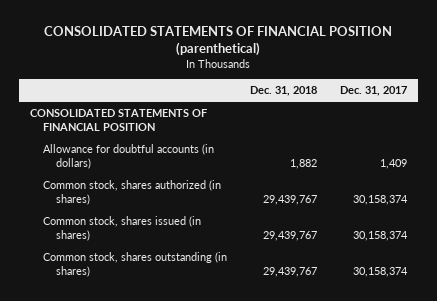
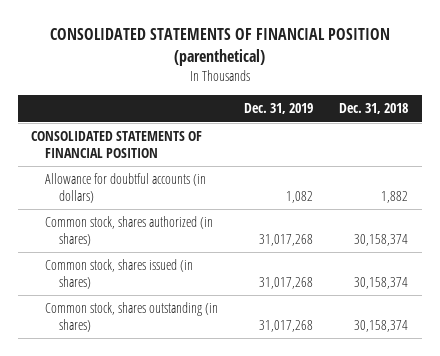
- | Dec. 31, 2018 | Dec. 31, 2017
+ | Dec. 31, 2019 | Dec. 31, 2018
- Common stock, shares authorized (in shares) | 29,439,767 | 30,158,374
- Common stock, shares issued (in shares) | 29,439,767 | 30,158,374
- Common stock, shares outstanding (in shares) | 29,439,767 | 30,158,374
+ Common stock, shares authorized (in shares) | 31,017,268 | 30,158,374
+ Common stock, shares issued (in shares) | 31,017,268 | 30,158,374
+ Common stock, shares outstanding (in shares) | 31,017,268 | 30,158,374

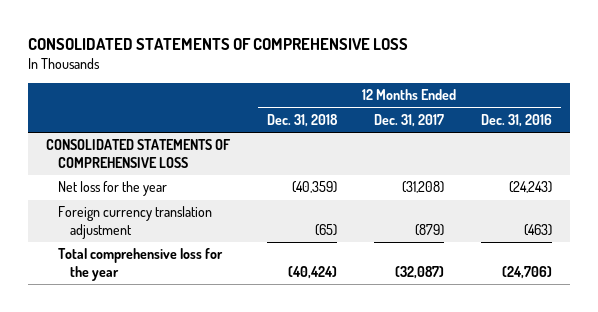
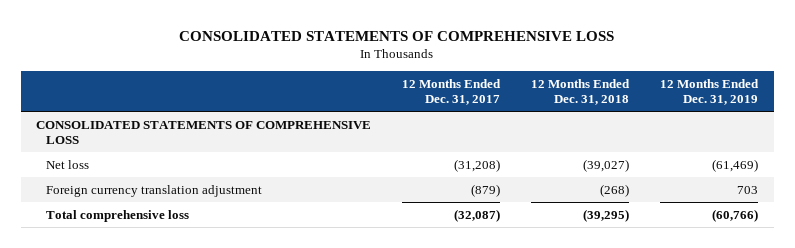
- | 12 Months Ended Dec. 31, 2018 | 12 Months Ended Dec. 31, 2017 | 12 Months Ended Dec. 31, 2016
+ | 12 Months Ended Dec. 31, 2017 | 12 Months Ended Dec. 31, 2018 | 12 Months Ended Dec. 31, 2019
- Net loss for the year | (40,359) | (31,208) | (24,243)
- Foreign currency translation adjustment | (65) | (879) | (463)
- Total comprehensive loss for the year | (40,424) | (32,087) | (24,706)
+ Net loss | (31,208) | (39,027) | (61,469)
+ Foreign currency translation adjustment | (879) | (268) | 703
+ Total comprehensive loss | (32,087) | (39,295) | (60,766)

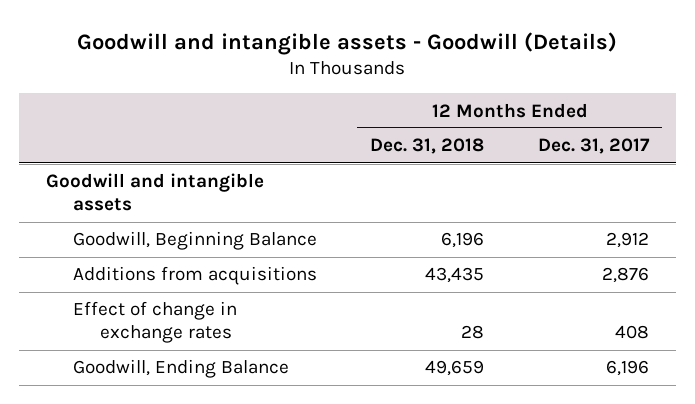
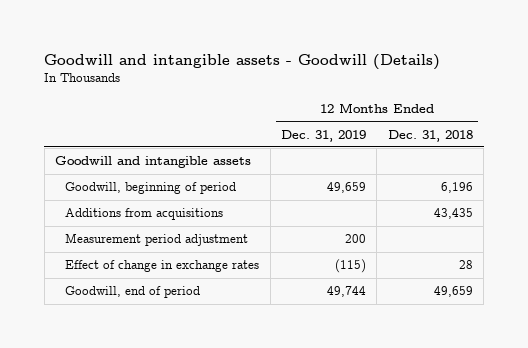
- | 12 Months Ended Dec. 31, 2018 | 12 Months Ended Dec. 31, 2017
+ | 12 Months Ended Dec. 31, 2019 | 12 Months Ended Dec. 31, 2018
- Goodwill, Beginning Balance | 6,196 | 2,912
+ Goodwill, beginning of period | 49,659 | 6,196
+ Measurement period adjustment | 200 |
- Goodwill, Ending Balance | 49,659 | 6,196
+ Goodwill, end of period | 49,744 | 49,659

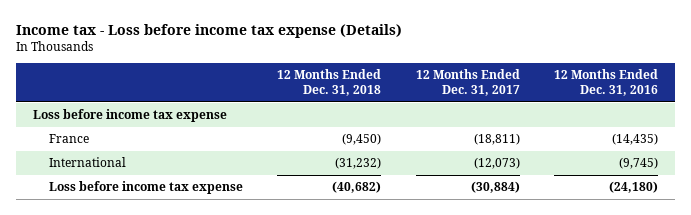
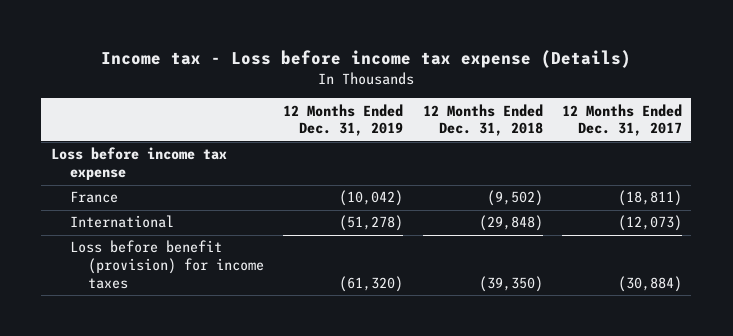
- | 12 Months Ended Dec. 31, 2018 | 12 Months Ended Dec. 31, 2017 | 12 Months Ended Dec. 31, 2016
+ | 12 Months Ended Dec. 31, 2019 | 12 Months Ended Dec. 31, 2018 | 12 Months Ended Dec. 31, 2017
- France | (9,450) | (18,811) | (14,435)
- International | (31,232) | (12,073) | (9,745)
- Loss before income tax expense | (40,682) | (30,884) | (24,180)
+ France | (10,042) | (9,502) | (18,811)
+ International | (51,278) | (29,848) | (12,073)
+ Loss before benefit (provision) for income taxes | (61,320) | (39,350) | (30,884)

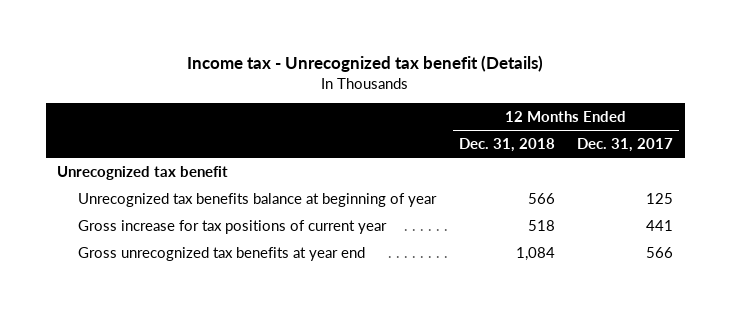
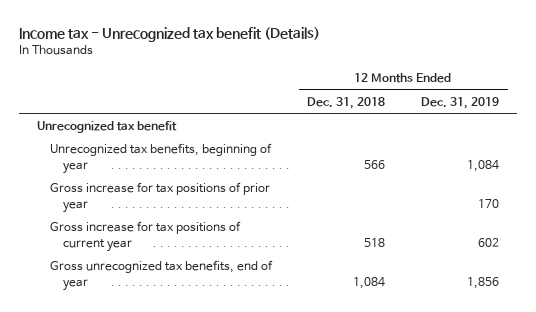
- | 12 Months Ended Dec. 31, 2018 | 12 Months Ended Dec. 31, 2017
+ | 12 Months Ended Dec. 31, 2018 | 12 Months Ended Dec. 31, 2019
- Unrecognized tax benefits balance at beginning of year | 566 | 125
+ Unrecognized tax benefits, beginning of year | 566 | 1,084
+ Gross increase for tax positions of prior year | | 170
- Gross unrecognized tax benefits at year end | 1,084 | 566
+ Gross unrecognized tax benefits, end of year | 1,084 | 1,856

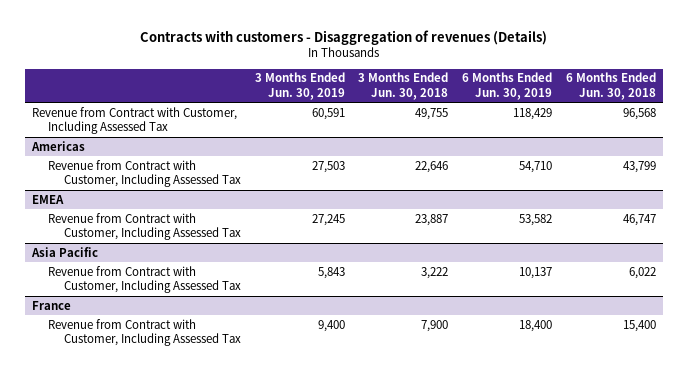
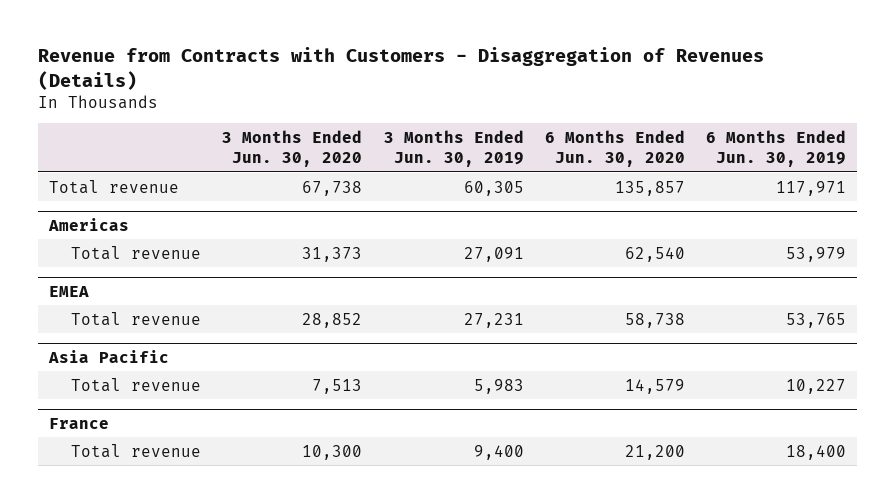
- Contracts with customers - Disaggregation of revenues (Details)
+ Revenue from Contracts with Customers - Disaggregation of Revenues (Details)
- | 3 Months Ended Jun. 30, 2019 | 3 Months Ended Jun. 30, 2018 | 6 Months Ended Jun. 30, 2019 | 6 Months Ended Jun. 30, 2018
+ | 3 Months Ended Jun. 30, 2020 | 3 Months Ended Jun. 30, 2019 | 6 Months Ended Jun. 30, 2020 | 6 Months Ended Jun. 30, 2019
- Revenue from Contract with Customer, Including Assessed Tax | 60,591 | 49,755 | 118,429 | 96,568
+ Total revenue | 67,738 | 60,305 | 135,857 | 117,971
@ Americas
- Revenue from Contract with Customer, Including Assessed Tax | 27,503 | 22,646 | 54,710 | 43,799
+ Total revenue | 31,373 | 27,091 | 62,540 | 53,979
@ EMEA
- Revenue from Contract with Customer, Including Assessed Tax | 27,245 | 23,887 | 53,582 | 46,747
+ Total revenue | 28,852 | 27,231 | 58,738 | 53,765
@ Asia Pacific
- Revenue from Contract with Customer, Including Assessed Tax | 5,843 | 3,222 | 10,137 | 6,022
+ Total revenue | 7,513 | 5,983 | 14,579 | 10,227
@ France
- Revenue from Contract with Customer, Including Assessed Tax | 9,400 | 7,900 | 18,400 | 15,400
+ Total revenue | 10,300 | 9,400 | 21,200 | 18,400

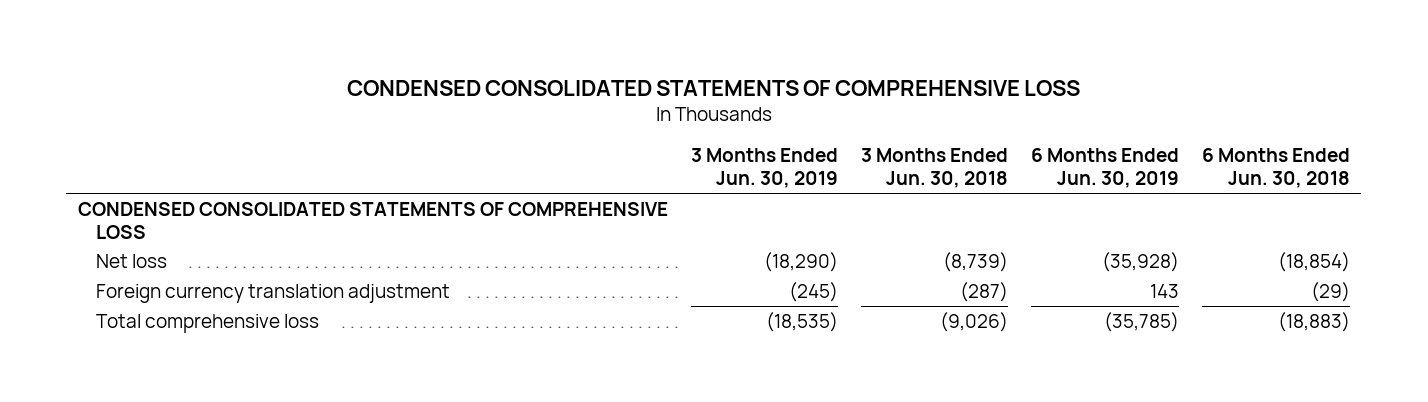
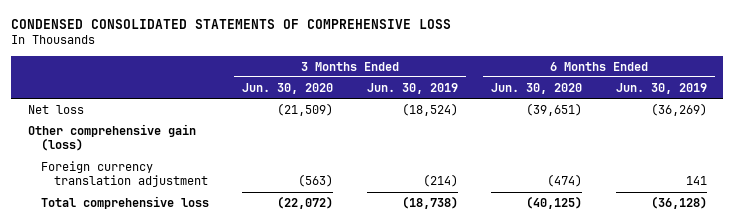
- | 3 Months Ended Jun. 30, 2019 | 3 Months Ended Jun. 30, 2018 | 6 Months Ended Jun. 30, 2019 | 6 Months Ended Jun. 30, 2018
+ | 3 Months Ended Jun. 30, 2020 | 3 Months Ended Jun. 30, 2019 | 6 Months Ended Jun. 30, 2020 | 6 Months Ended Jun. 30, 2019
- CONDENSED CONSOLIDATED STATEMENTS OF COMPREHENSIVE LOSS
- Net loss | (18,290) | (8,739) | (35,928) | (18,854)
- Foreign currency translation adjustment | (245) | (287) | 143 | (29)
- Total comprehensive loss | (18,535) | (9,026) | (35,785) | (18,883)
+ Net loss | (21,509) | (18,524) | (39,651) | (36,269)
+ Other comprehensive gain (loss)
+ Foreign currency translation adjustment | (563) | (214) | (474) | 141
+ Total comprehensive loss | (22,072) | (18,738) | (40,125) | (36,128)

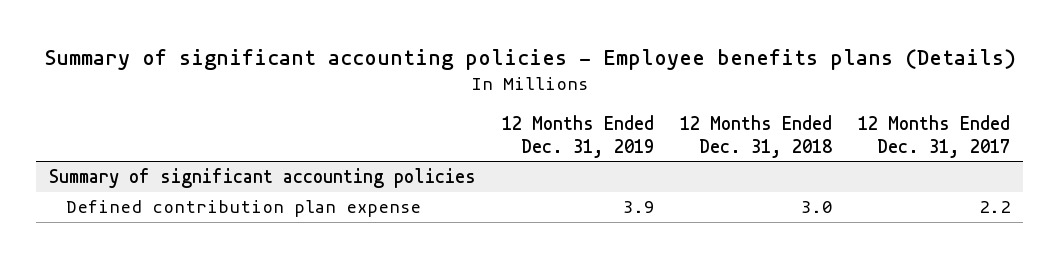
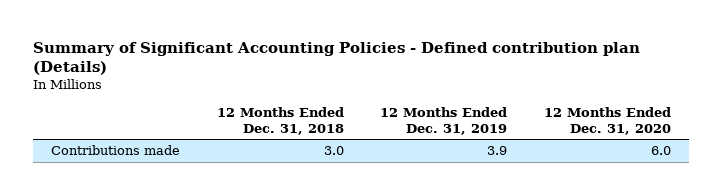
- Summary of significant accounting policies - Employee benefits plans (Details)
+ Summary of Significant Accounting Policies - Defined contribution plan (Details)
- | 12 Months Ended Dec. 31, 2019 | 12 Months Ended Dec. 31, 2018 | 12 Months Ended Dec. 31, 2017
+ | 12 Months Ended Dec. 31, 2018 | 12 Months Ended Dec. 31, 2019 | 12 Months Ended Dec. 31, 2020
- Summary of significant accounting policies
- Defined contribution plan expense | 3.9 | 3.0 | 2.2
+ Contributions made | 3.0 | 3.9 | 6.0

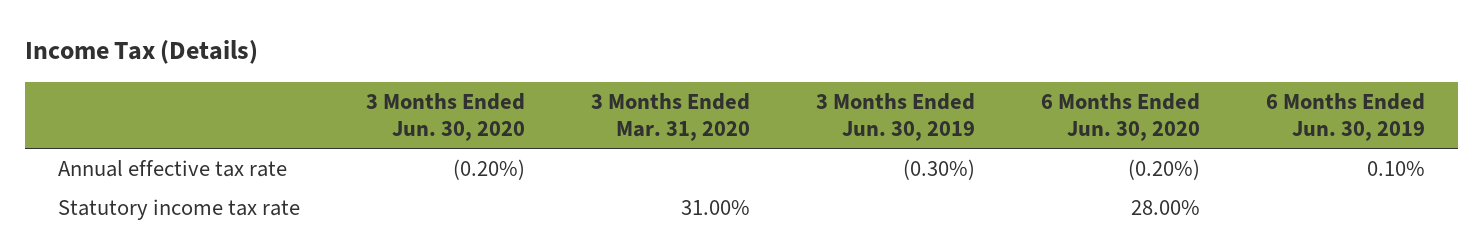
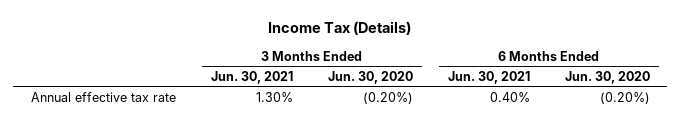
- | 3 Months Ended Jun. 30, 2020 | 3 Months Ended Mar. 31, 2020 | 3 Months Ended Jun. 30, 2019 | 6 Months Ended Jun. 30, 2020 | 6 Months Ended Jun. 30, 2019
+ | 3 Months Ended Jun. 30, 2021 | 3 Months Ended Jun. 30, 2020 | 6 Months Ended Jun. 30, 2021 | 6 Months Ended Jun. 30, 2020
- Statutory income tax rate | | 31.00% | | 28.00% |

